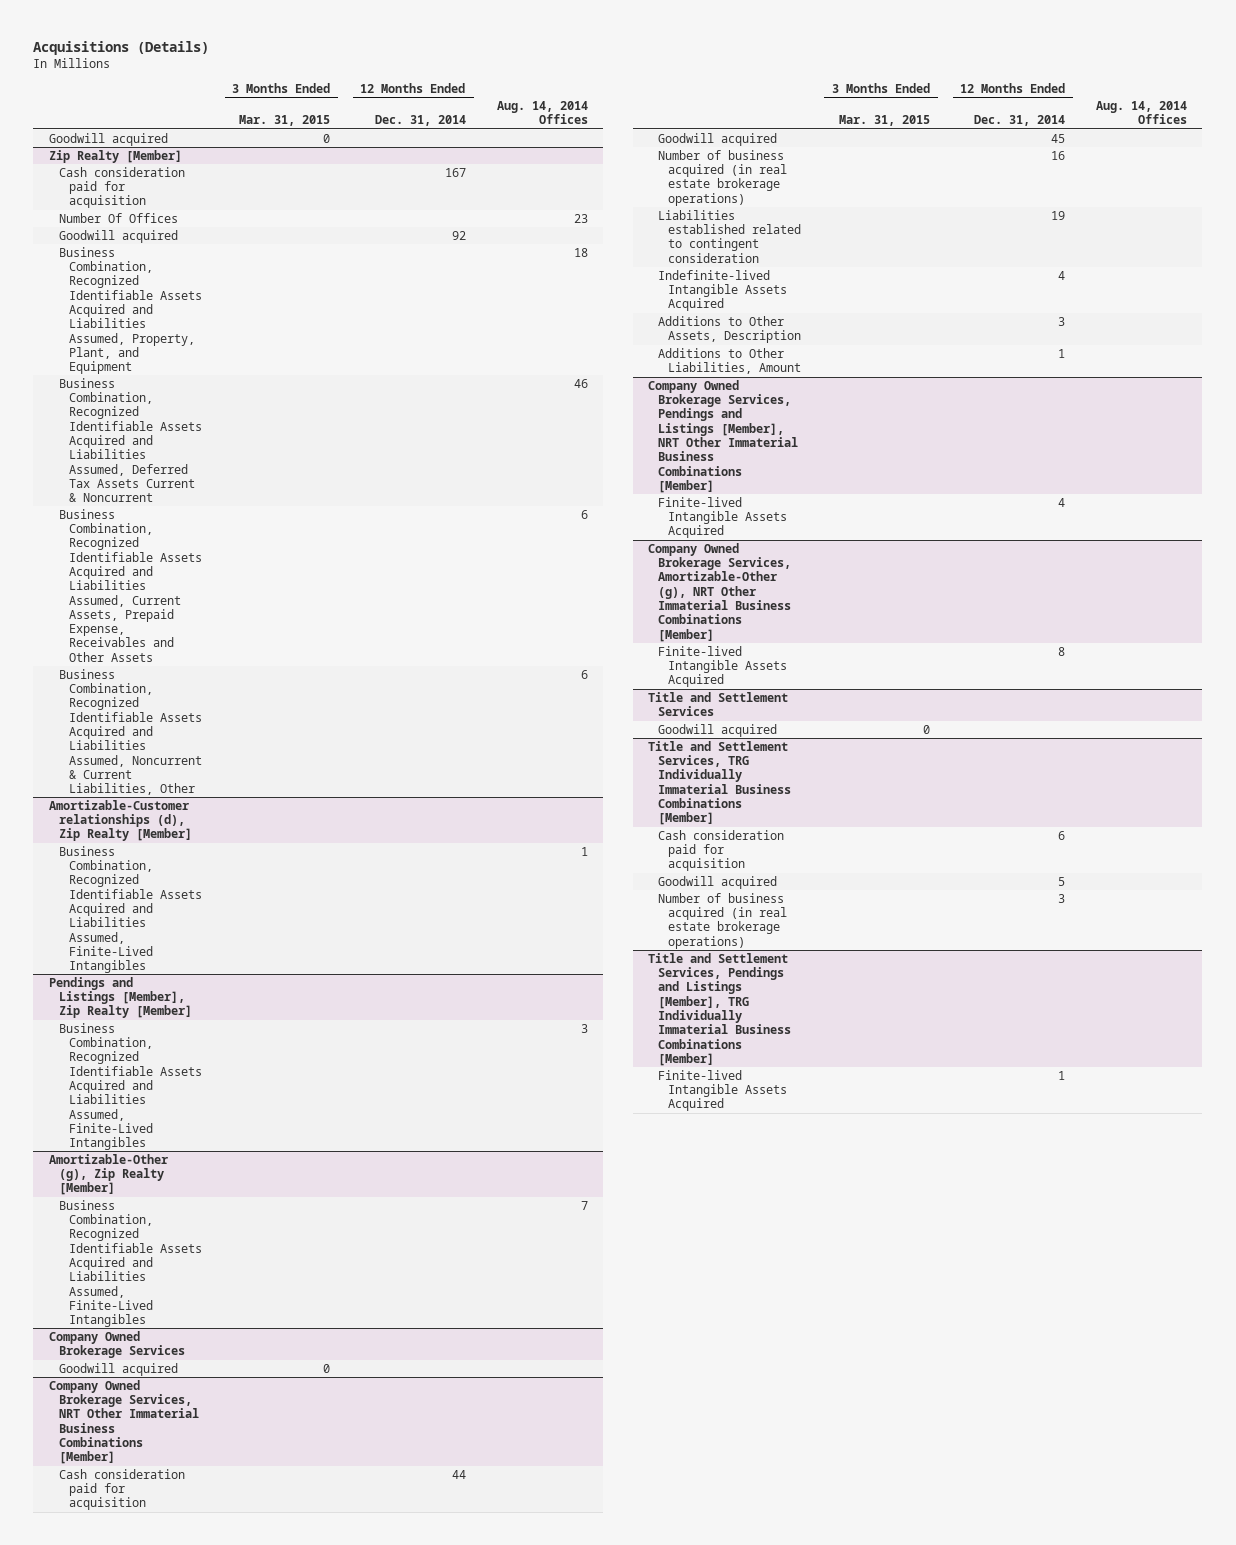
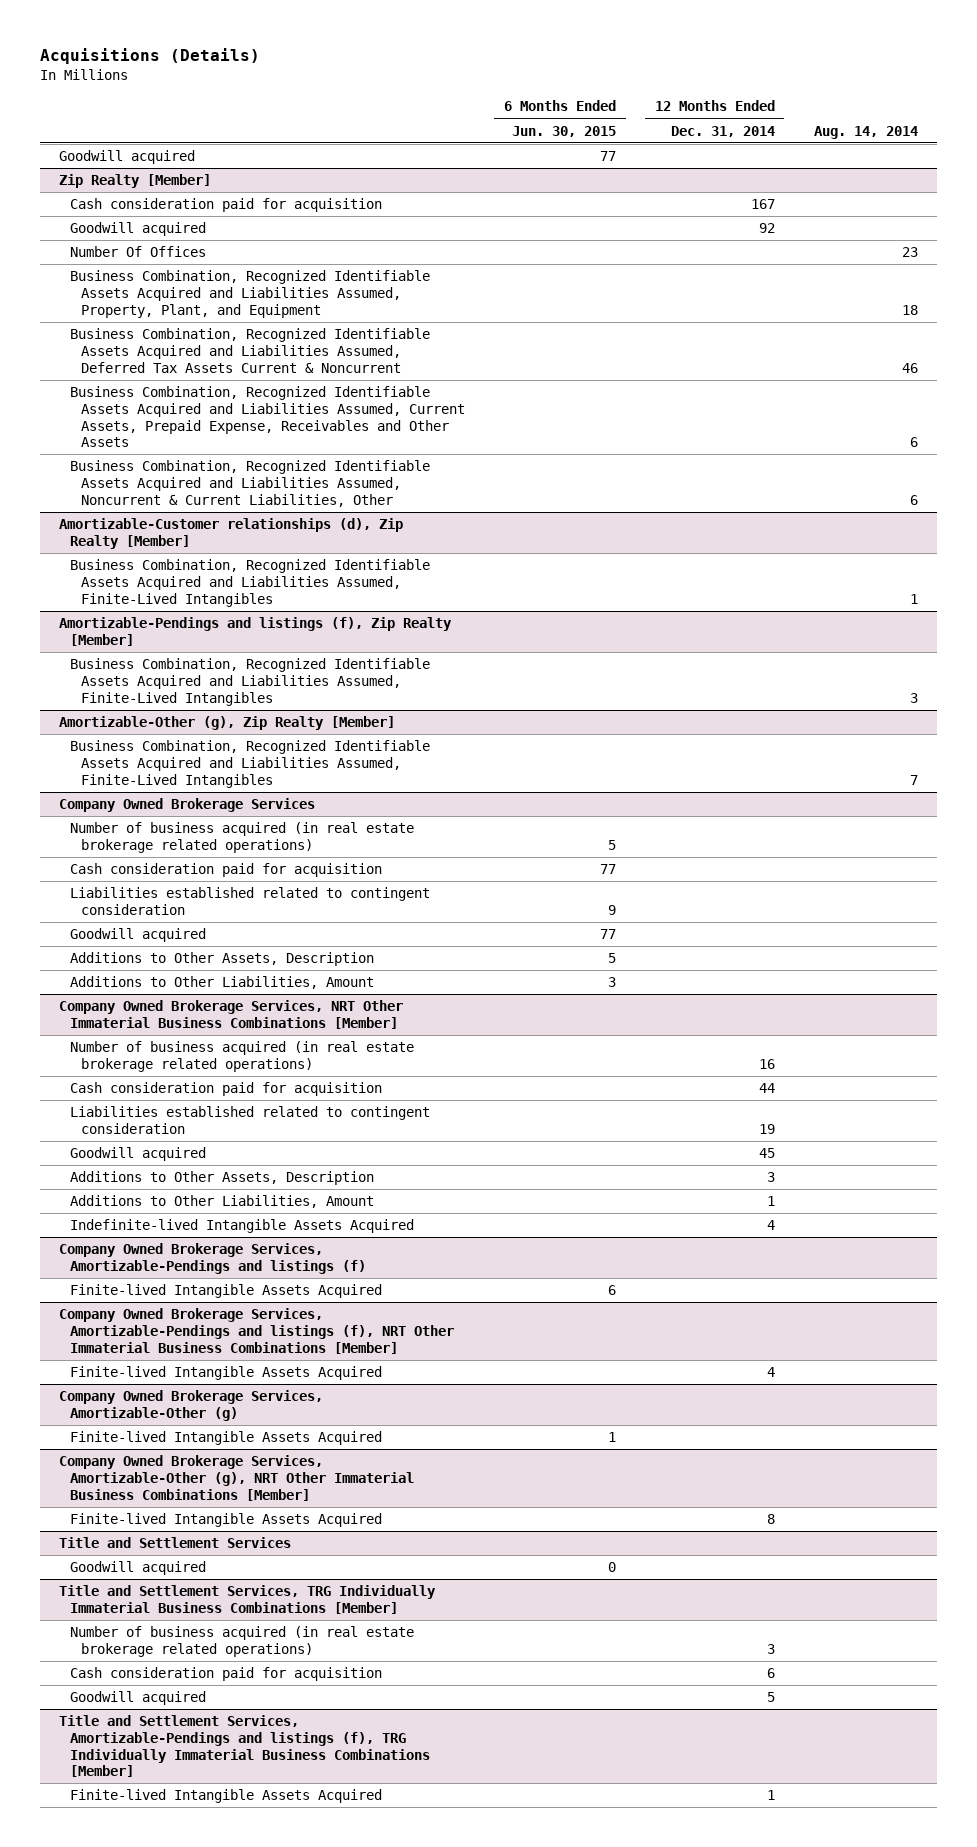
- | 3 Months Ended Mar. 31, 2015 | 12 Months Ended Dec. 31, 2014 | Aug. 14, 2014 Offices
+ | 6 Months Ended Jun. 30, 2015 | 12 Months Ended Dec. 31, 2014 | Aug. 14, 2014
@ Zip Realty [Member]
moved down: Number Of Offices | | | 23
- Pendings and Listings [Member], Zip Realty [Member]
+ Amortizable-Pendings and listings (f), Zip Realty [Member]
@ Company Owned Brokerage Services
+ Number of business acquired (in real estate brokerage related operations) | 5 | |
+ Cash consideration paid for acquisition | 77 | |
+ Liabilities established related to contingent consideration | 9 | |
+ Additions to Other Assets, Description | 5 | |
+ Additions to Other Liabilities, Amount | 3 | |
@ Company Owned Brokerage Services, NRT Other Immaterial Business Combinations [Member]
+ Number of business acquired (in real estate brokerage related operations) | | 16 |
- Number of business acquired (in real estate brokerage operations) | | 16 |
moved down: Goodwill acquired | | 45 |
- Company Owned Brokerage Services, Pendings and Listings [Member], NRT Other Immaterial Business Combinations [Member]
@ Company Owned Brokerage Services, NRT Other Immaterial Business Combinations [Member]
moved down: Indefinite-lived Intangible Assets Acquired | | 4 |
+ Company Owned Brokerage Services, Amortizable-Pendings and listings (f)
+ Finite-lived Intangible Assets Acquired | 6 | |
+ Company Owned Brokerage Services, Amortizable-Pendings and listings (f), NRT Other Immaterial Business Combinations [Member]
+ Company Owned Brokerage Services, Amortizable-Other (g)
+ Finite-lived Intangible Assets Acquired | 1 | |
@ Title and Settlement Services, TRG Individually Immaterial Business Combinations [Member]
+ Number of business acquired (in real estate brokerage related operations) | | 3 |
- Number of business acquired (in real estate brokerage operations) | | 3 |
- Title and Settlement Services, Pendings and Listings [Member], TRG Individually Immaterial Business Combinations [Member]
+ Title and Settlement Services, Amortizable-Pendings and listings (f), TRG Individually Immaterial Business Combinations [Member]

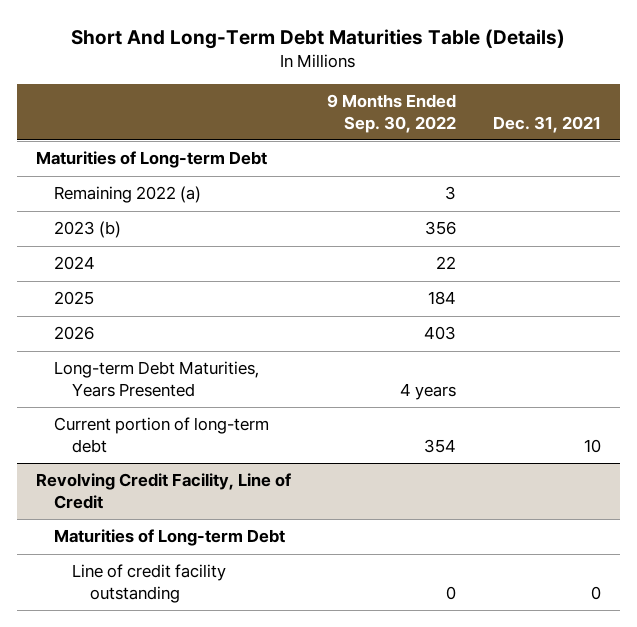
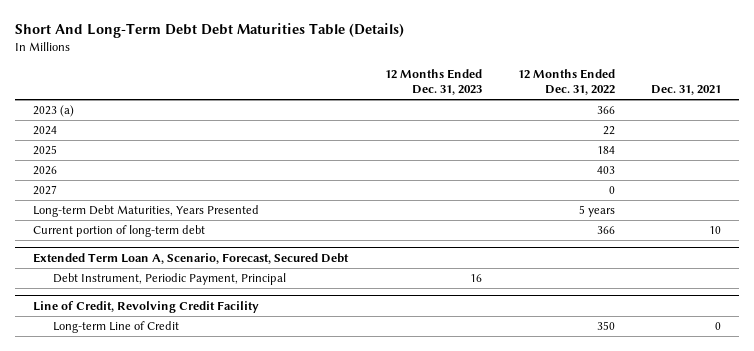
- Short And Long-Term Debt Maturities Table (Details)
+ Short And Long-Term Debt Debt Maturities Table (Details)
- | 9 Months Ended Sep. 30, 2022 | Dec. 31, 2021
+ | 12 Months Ended Dec. 31, 2023 | 12 Months Ended Dec. 31, 2022 | Dec. 31, 2021
- Maturities of Long-term Debt
- Remaining 2022 (a) | 3 |
- 2023 (b) | 356 |
+ 2023 (a) | | 366 |
+ 2027 | | 0 |
- Revolving Credit Facility, Line of Credit
- Maturities of Long-term Debt
- Line of credit facility outstanding | 0 | 0
+ Extended Term Loan A, Scenario, Forecast, Secured Debt
+ Debt Instrument, Periodic Payment, Principal | 16 | |
+ Line of Credit, Revolving Credit Facility
+ Long-term Line of Credit | | 350 | 0

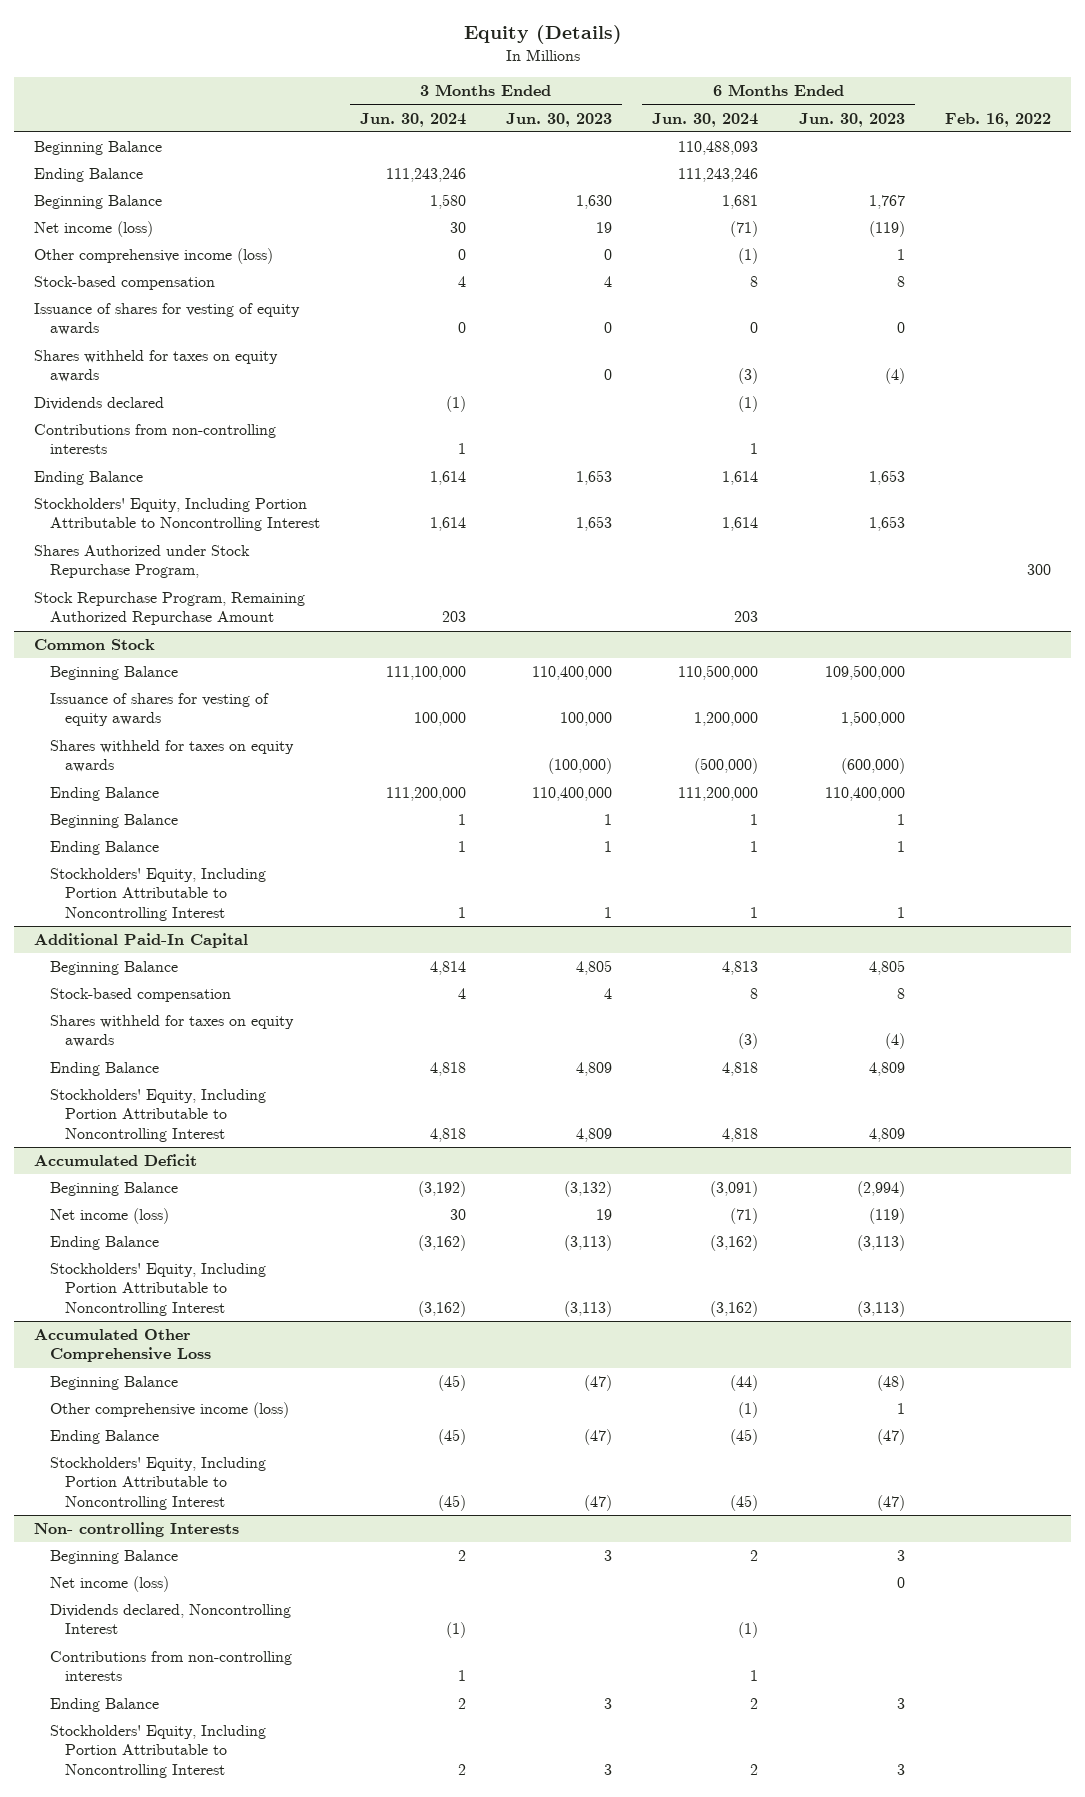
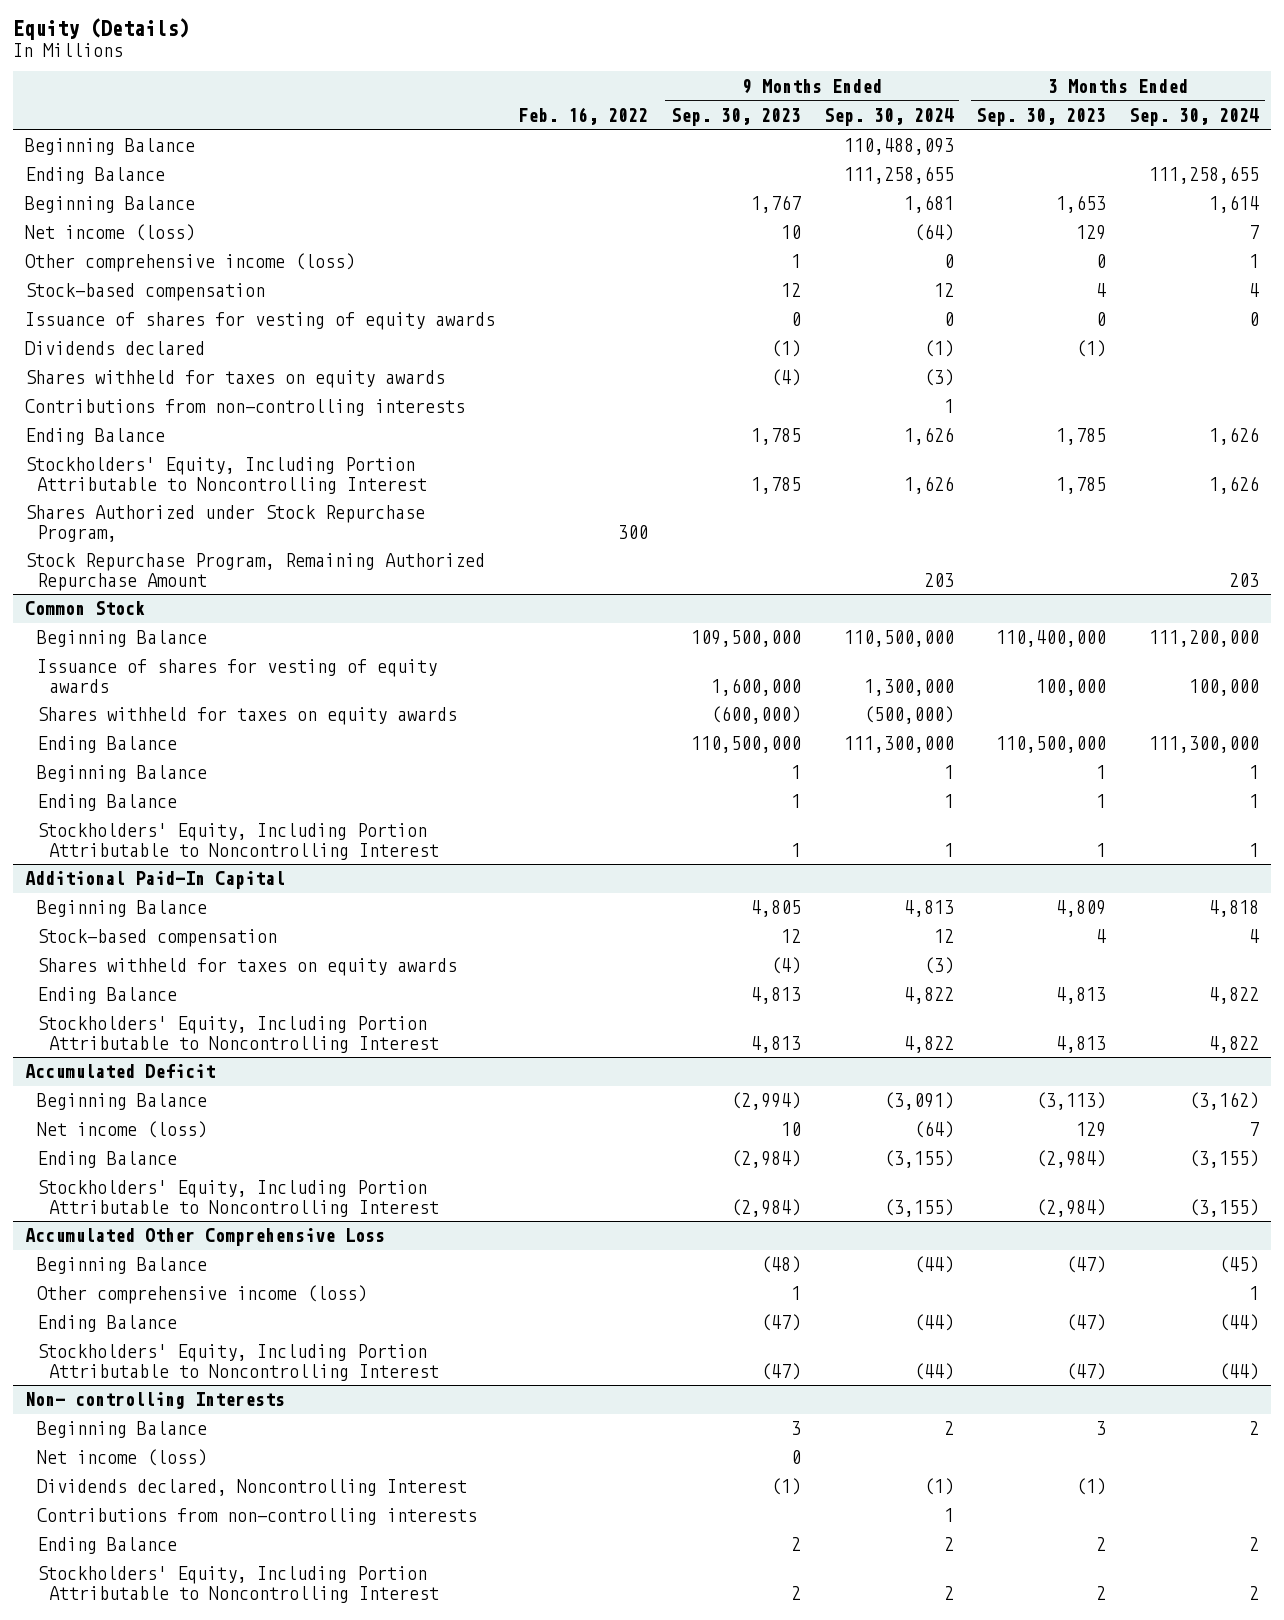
- | 3 Months Ended Jun. 30, 2024 | 3 Months Ended Jun. 30, 2023 | 6 Months Ended Jun. 30, 2024 | 6 Months Ended Jun. 30, 2023 | Feb. 16, 2022
+ | Feb. 16, 2022 | 9 Months Ended Sep. 30, 2023 | 9 Months Ended Sep. 30, 2024 | 3 Months Ended Sep. 30, 2023 | 3 Months Ended Sep. 30, 2024
moved down: Shares withheld for taxes on equity awards | | (4) | (3) | |

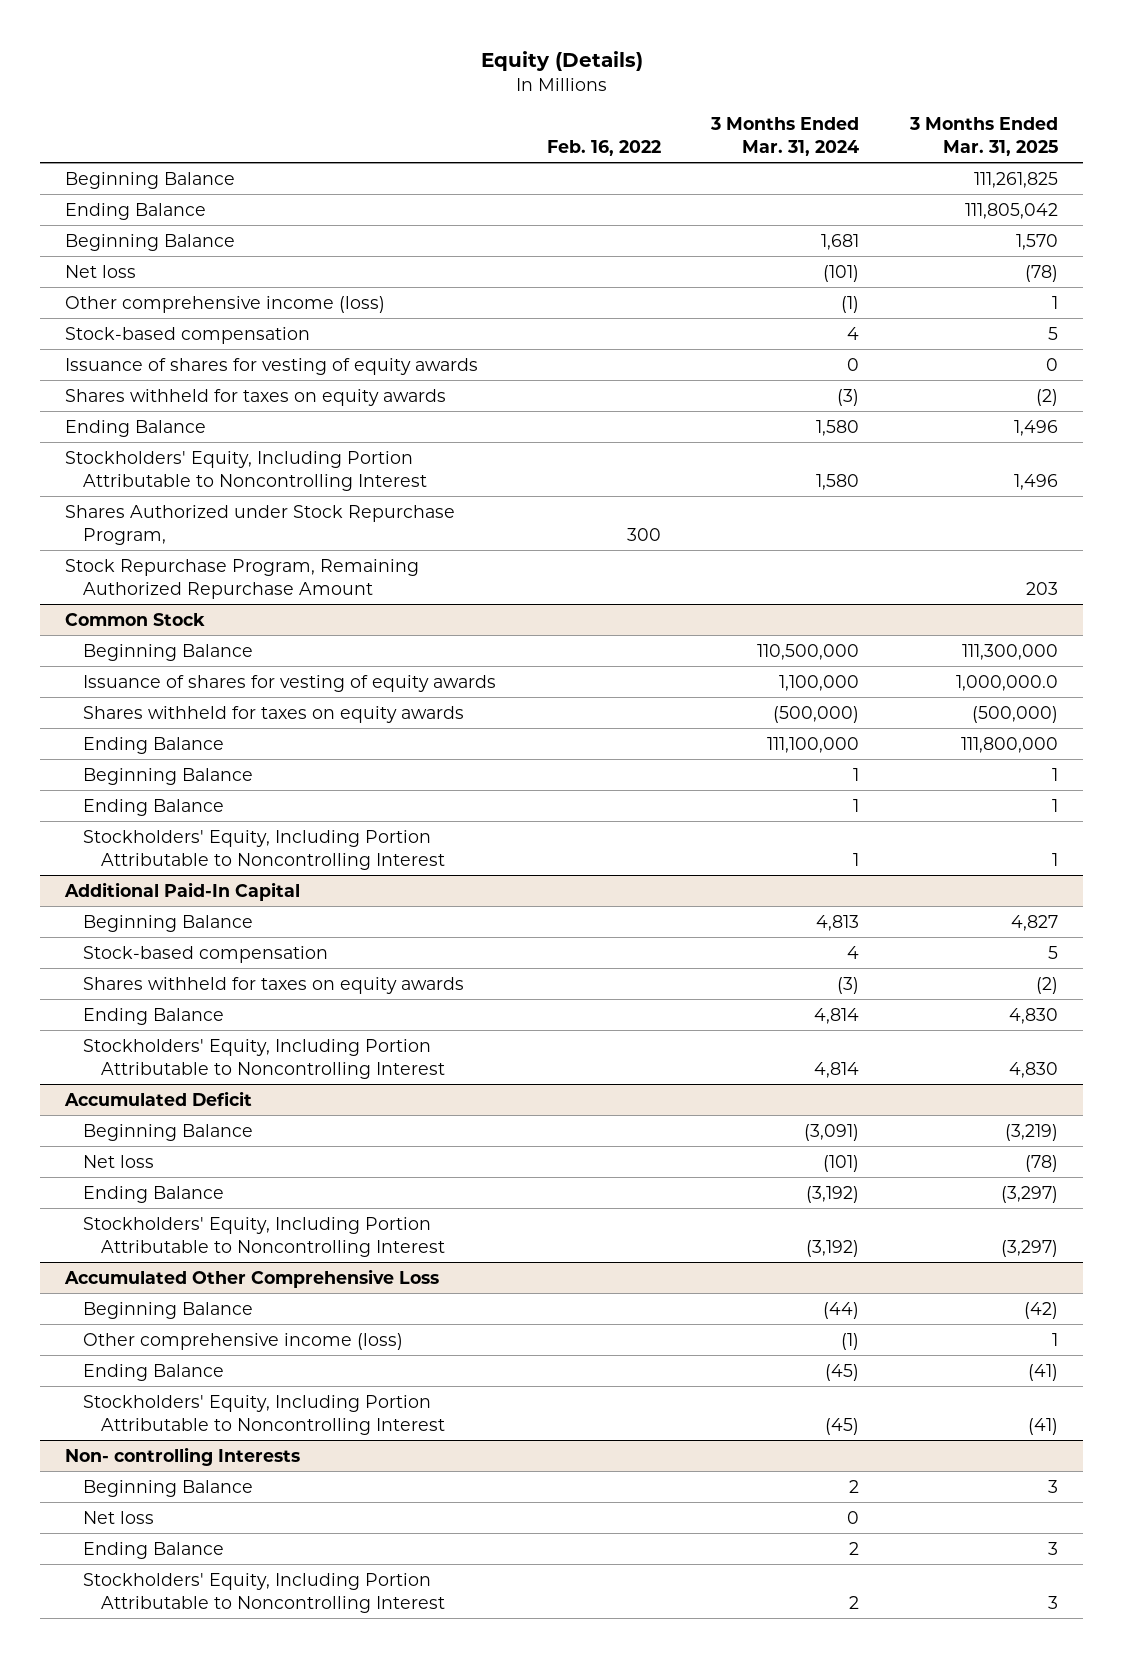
- | Feb. 16, 2022 | 9 Months Ended Sep. 30, 2023 | 9 Months Ended Sep. 30, 2024 | 3 Months Ended Sep. 30, 2023 | 3 Months Ended Sep. 30, 2024
+ | Feb. 16, 2022 | 3 Months Ended Mar. 31, 2024 | 3 Months Ended Mar. 31, 2025
- Net income (loss) | | 10 | (64) | 129 | 7
+ Net loss | | (101) | (78)
- Dividends declared | | (1) | (1) | (1) |
- Contributions from non-controlling interests | | | 1 | |
@ Accumulated Deficit
- Net income (loss) | | 10 | (64) | 129 | 7
+ Net loss | | (101) | (78)
@ Non- controlling Interests
- Net income (loss) | | 0 | | |
- Dividends declared, Noncontrolling Interest | | (1) | (1) | (1) |
- Contributions from non-controlling interests | | | 1 | |
+ Net loss | | 0 |

